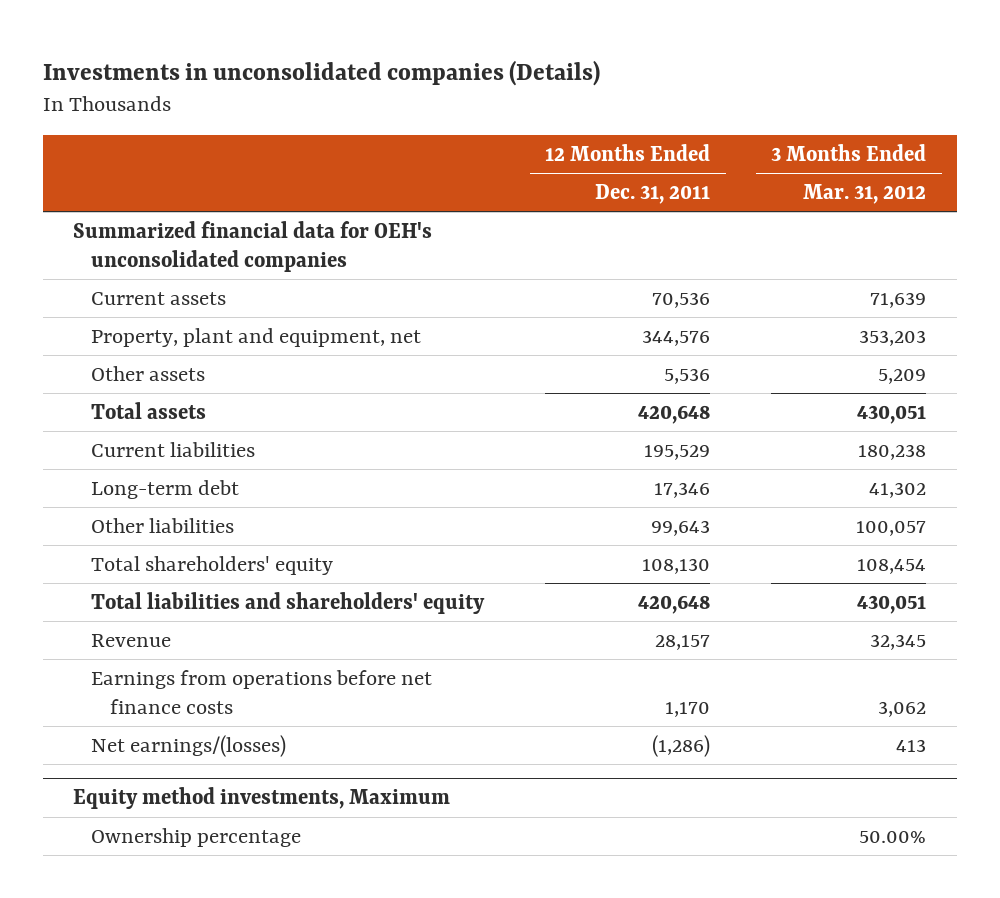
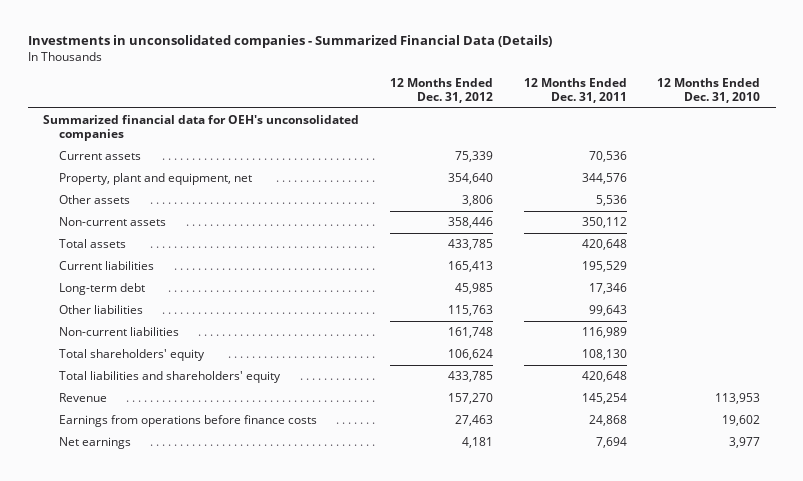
- Investments in unconsolidated companies (Details)
+ Investments in unconsolidated companies - Summarized Financial Data (Details)
- | 12 Months Ended Dec. 31, 2011 | 3 Months Ended Mar. 31, 2012
+ | 12 Months Ended Dec. 31, 2012 | 12 Months Ended Dec. 31, 2011 | 12 Months Ended Dec. 31, 2010
+ Non-current assets | 358,446 | 350,112 |
+ Non-current liabilities | 161,748 | 116,989 |
- Revenue | 28,157 | 32,345
- Earnings from operations before net finance costs | 1,170 | 3,062
- Net earnings/(losses) | (1,286) | 413
- Equity method investments, Maximum
- Ownership percentage | | 50.00%
+ Revenue | 157,270 | 145,254 | 113,953
+ Earnings from operations before finance costs | 27,463 | 24,868 | 19,602
+ Net earnings | 4,181 | 7,694 | 3,977

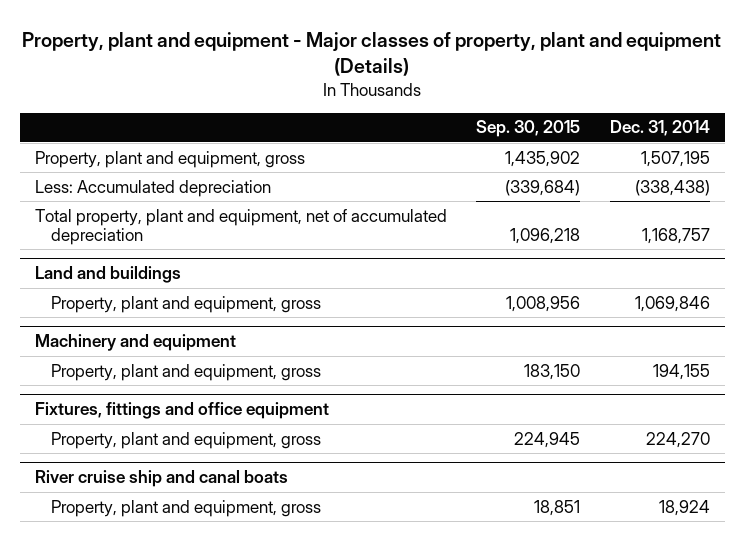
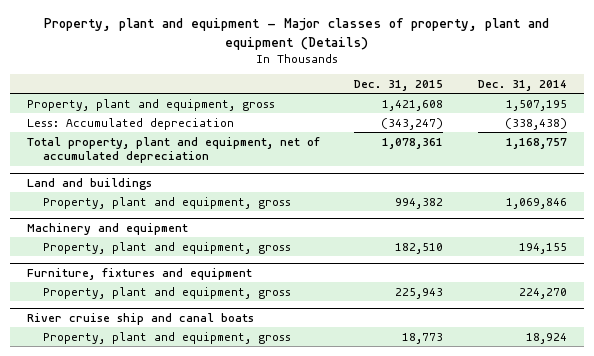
- | Sep. 30, 2015 | Dec. 31, 2014
+ | Dec. 31, 2015 | Dec. 31, 2014
- Fixtures, fittings and office equipment
+ Furniture, fixtures and equipment

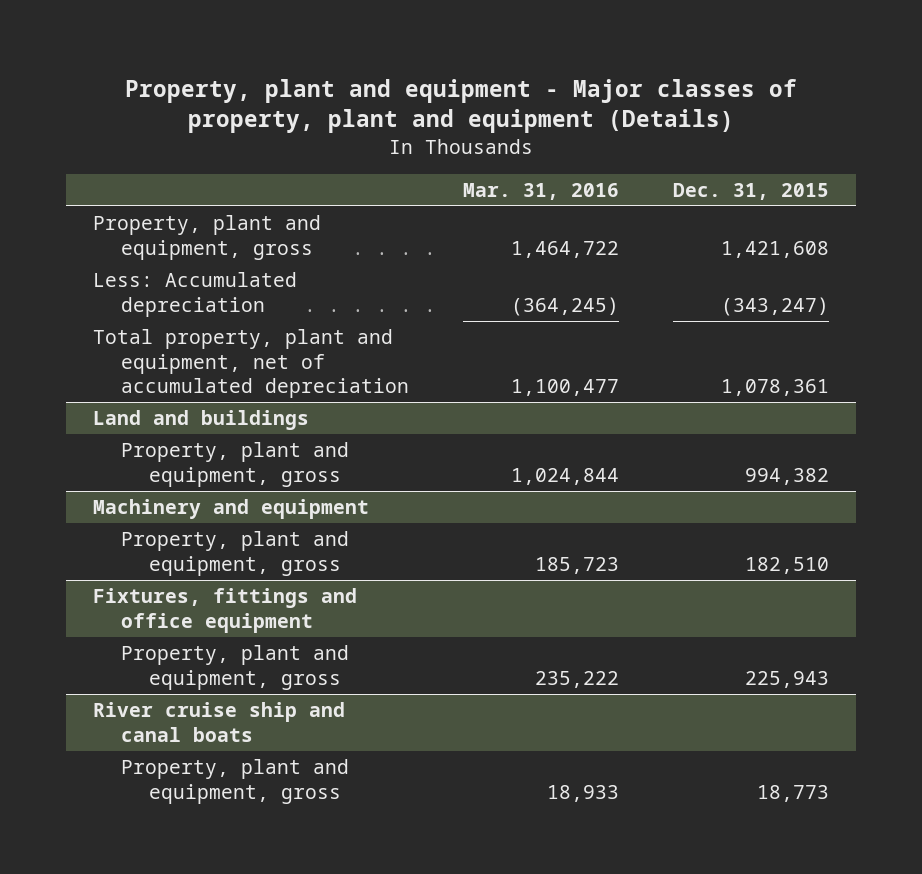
- | Dec. 31, 2015 | Dec. 31, 2014
+ | Mar. 31, 2016 | Dec. 31, 2015
- Furniture, fixtures and equipment
+ Fixtures, fittings and office equipment

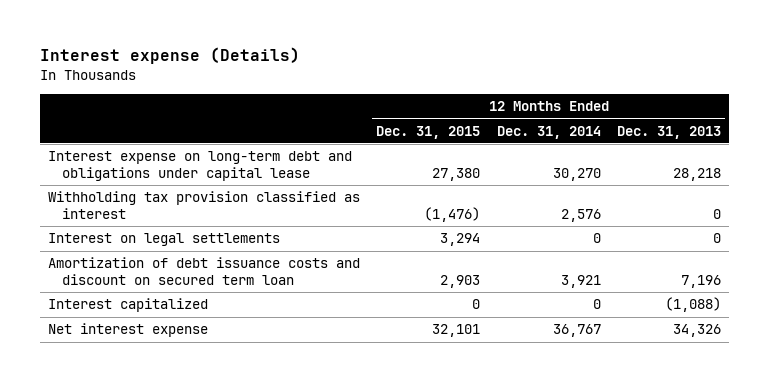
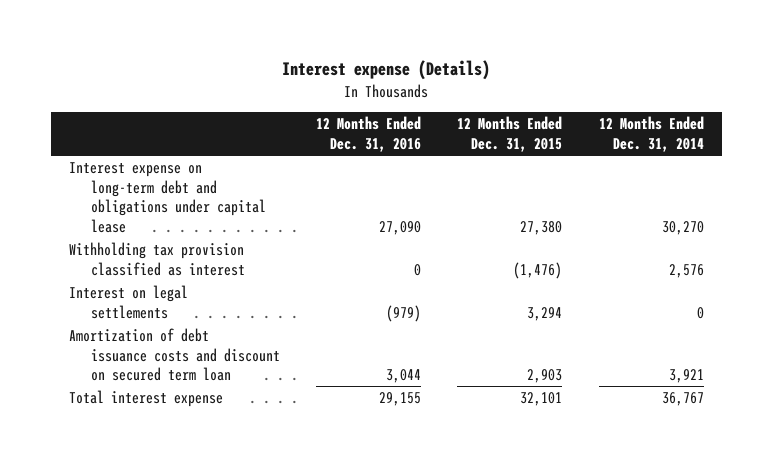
- | 12 Months Ended Dec. 31, 2015 | 12 Months Ended Dec. 31, 2014 | 12 Months Ended Dec. 31, 2013
+ | 12 Months Ended Dec. 31, 2016 | 12 Months Ended Dec. 31, 2015 | 12 Months Ended Dec. 31, 2014
- Interest capitalized | 0 | 0 | (1,088)
- Net interest expense | 32,101 | 36,767 | 34,326
+ Total interest expense | 29,155 | 32,101 | 36,767

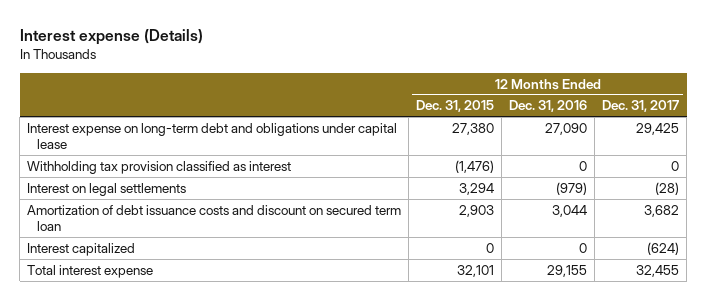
- | 12 Months Ended Dec. 31, 2016 | 12 Months Ended Dec. 31, 2015 | 12 Months Ended Dec. 31, 2014
+ | 12 Months Ended Dec. 31, 2015 | 12 Months Ended Dec. 31, 2016 | 12 Months Ended Dec. 31, 2017
+ Interest capitalized | 0 | 0 | (624)

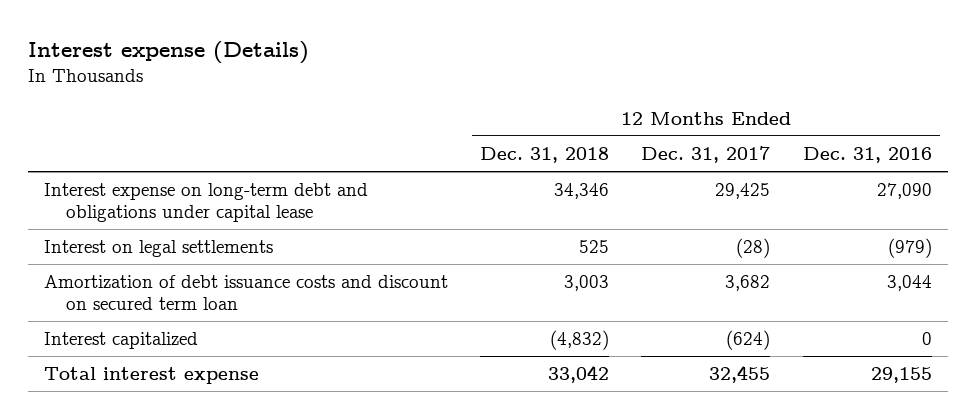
- | 12 Months Ended Dec. 31, 2015 | 12 Months Ended Dec. 31, 2016 | 12 Months Ended Dec. 31, 2017
+ | 12 Months Ended Dec. 31, 2018 | 12 Months Ended Dec. 31, 2017 | 12 Months Ended Dec. 31, 2016
- Withholding tax provision classified as interest | (1,476) | 0 | 0

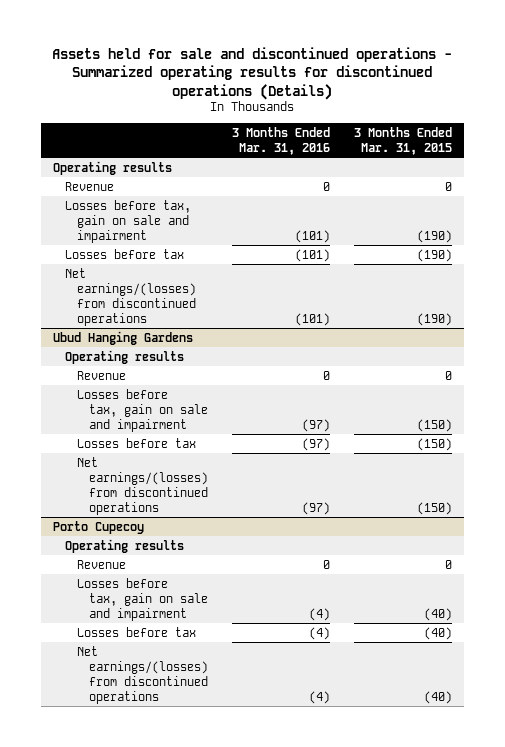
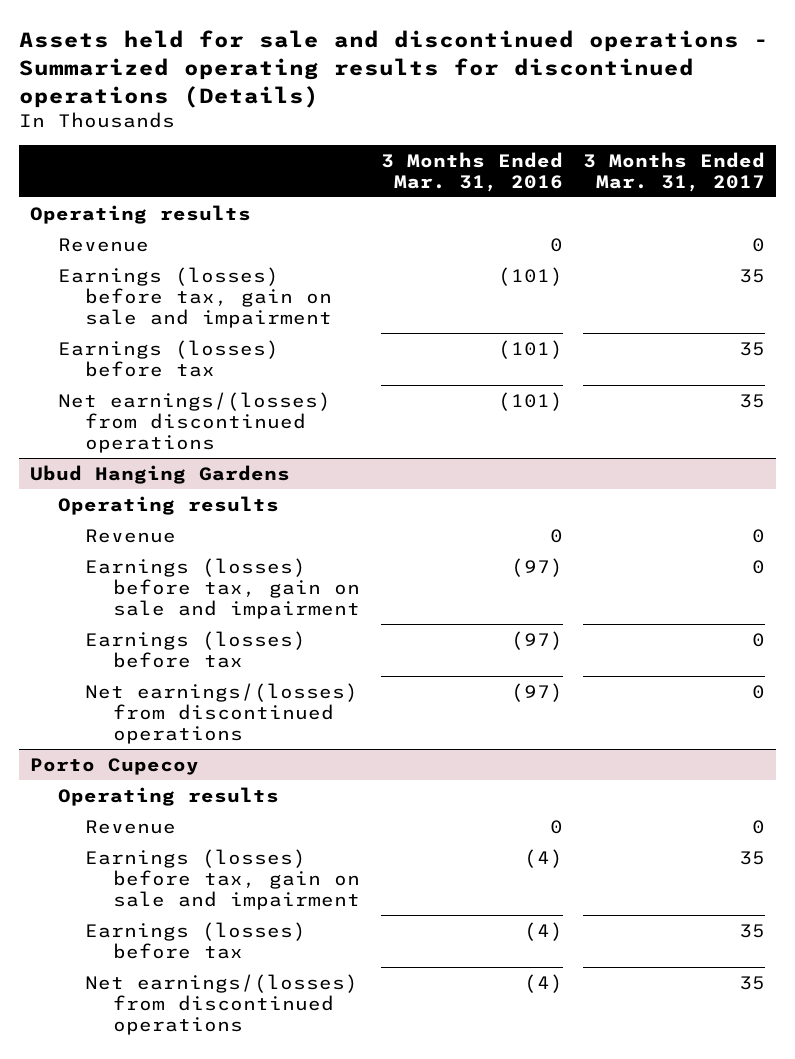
- | 3 Months Ended Mar. 31, 2016 | 3 Months Ended Mar. 31, 2015
+ | 3 Months Ended Mar. 31, 2016 | 3 Months Ended Mar. 31, 2017
- Losses before tax, gain on sale and impairment | (101) | (190)
- Losses before tax | (101) | (190)
+ Earnings (losses) before tax, gain on sale and impairment | (101) | 35
+ Earnings (losses) before tax | (101) | 35
@ Ubud Hanging Gardens
- Losses before tax, gain on sale and impairment | (97) | (150)
- Losses before tax | (97) | (150)
+ Earnings (losses) before tax, gain on sale and impairment | (97) | 0
+ Earnings (losses) before tax | (97) | 0
@ Porto Cupecoy
- Losses before tax, gain on sale and impairment | (4) | (40)
- Losses before tax | (4) | (40)
+ Earnings (losses) before tax, gain on sale and impairment | (4) | 35
+ Earnings (losses) before tax | (4) | 35

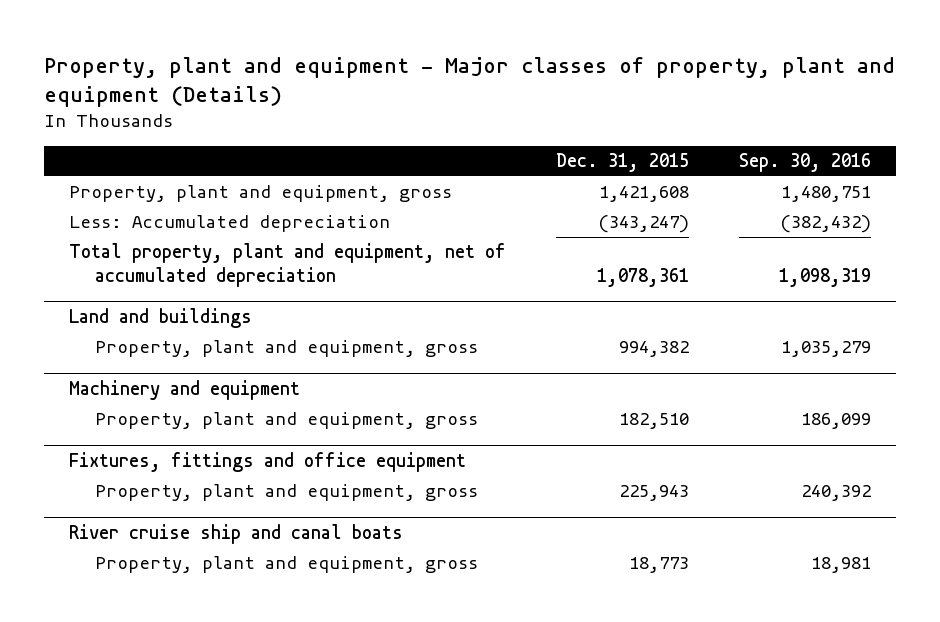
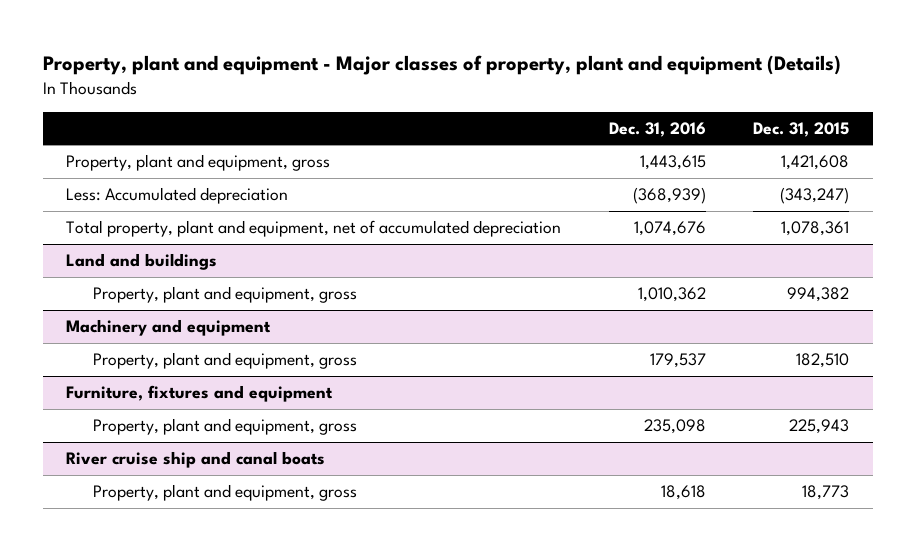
- | Dec. 31, 2015 | Sep. 30, 2016
+ | Dec. 31, 2016 | Dec. 31, 2015
- Fixtures, fittings and office equipment
+ Furniture, fixtures and equipment

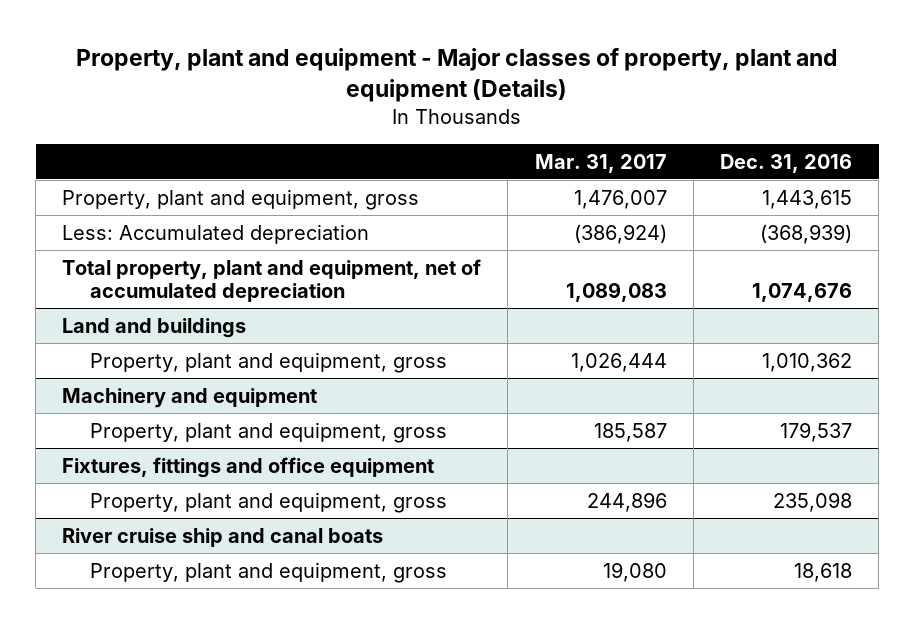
- | Dec. 31, 2016 | Dec. 31, 2015
+ | Mar. 31, 2017 | Dec. 31, 2016
- Furniture, fixtures and equipment
+ Fixtures, fittings and office equipment

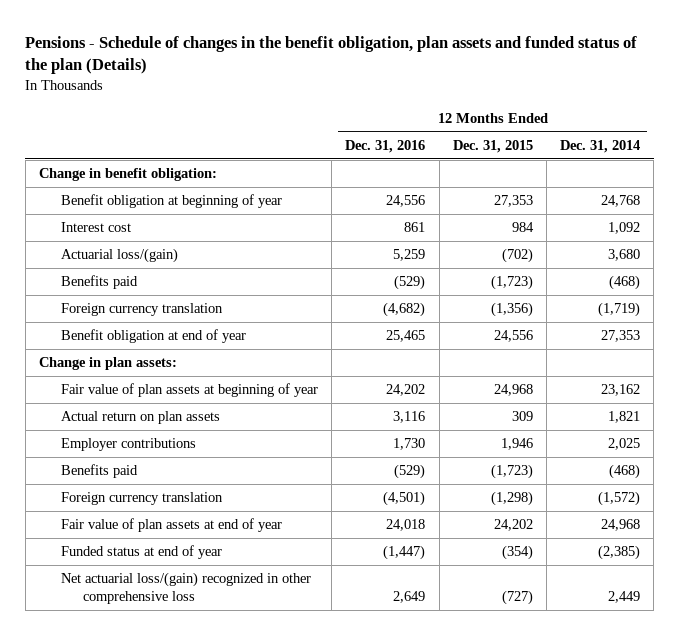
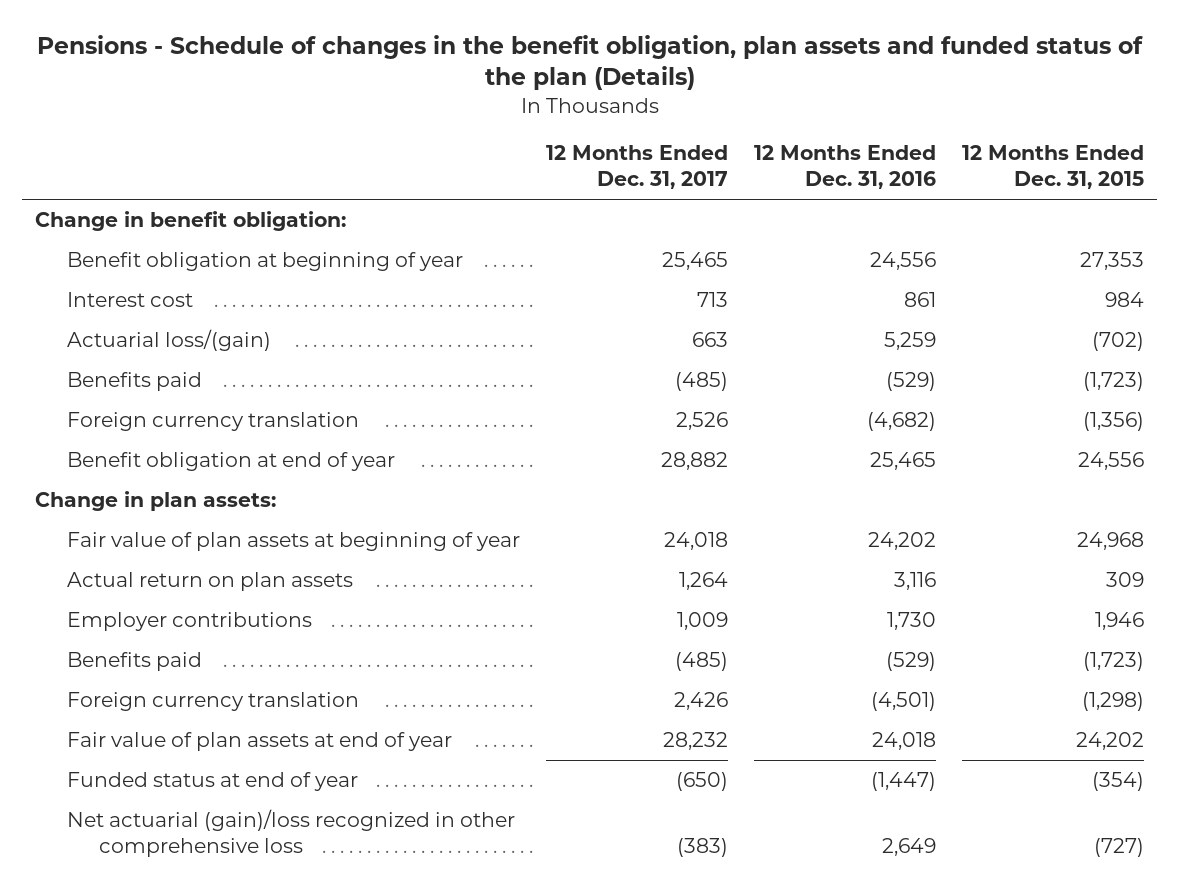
- | 12 Months Ended Dec. 31, 2016 | 12 Months Ended Dec. 31, 2015 | 12 Months Ended Dec. 31, 2014
+ | 12 Months Ended Dec. 31, 2017 | 12 Months Ended Dec. 31, 2016 | 12 Months Ended Dec. 31, 2015
- Net actuarial loss/(gain) recognized in other comprehensive loss | 2,649 | (727) | 2,449
+ Net actuarial (gain)/loss recognized in other comprehensive loss | (383) | 2,649 | (727)

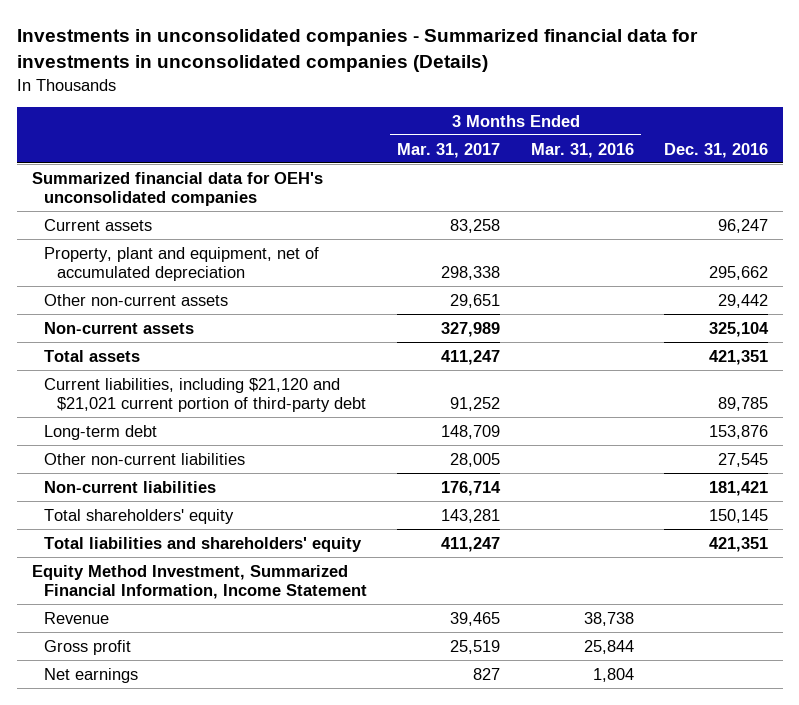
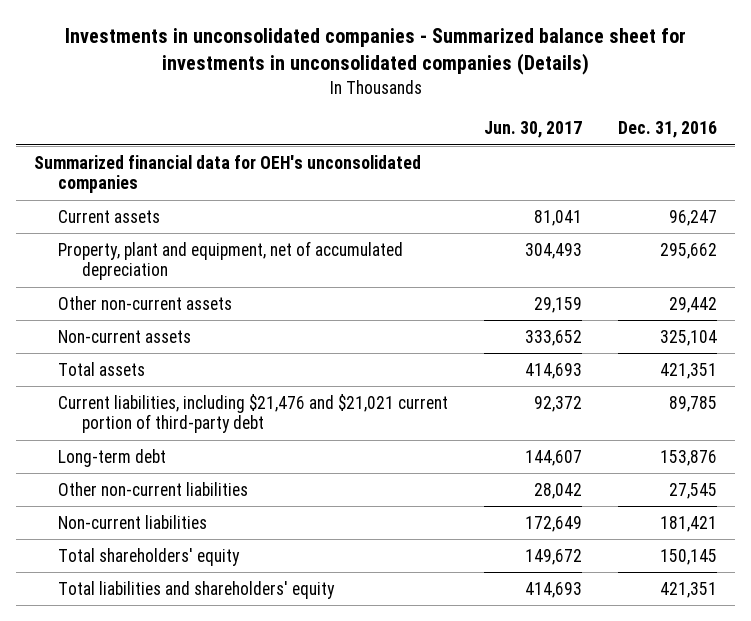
- Investments in unconsolidated companies - Summarized financial data for investments in unconsolidated companies (Details)
+ Investments in unconsolidated companies - Summarized balance sheet for investments in unconsolidated companies (Details)
- | 3 Months Ended Mar. 31, 2017 | 3 Months Ended Mar. 31, 2016 | Dec. 31, 2016
+ | Jun. 30, 2017 | Dec. 31, 2016
- Current liabilities, including $21,120 and $21,021 current portion of third-party debt | 91,252 | | 89,785
+ Current liabilities, including $21,476 and $21,021 current portion of third-party debt | 92,372 | 89,785
- Equity Method Investment, Summarized Financial Information, Income Statement
- Revenue | 39,465 | 38,738 |
- Gross profit | 25,519 | 25,844 |
- Net earnings | 827 | 1,804 |

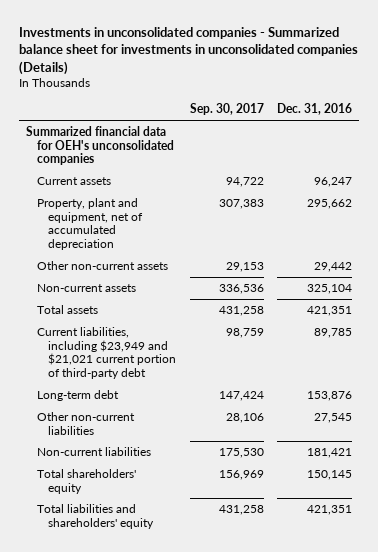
- | Jun. 30, 2017 | Dec. 31, 2016
+ | Sep. 30, 2017 | Dec. 31, 2016
- Current liabilities, including $21,476 and $21,021 current portion of third-party debt | 92,372 | 89,785
+ Current liabilities, including $23,949 and $21,021 current portion of third-party debt | 98,759 | 89,785

